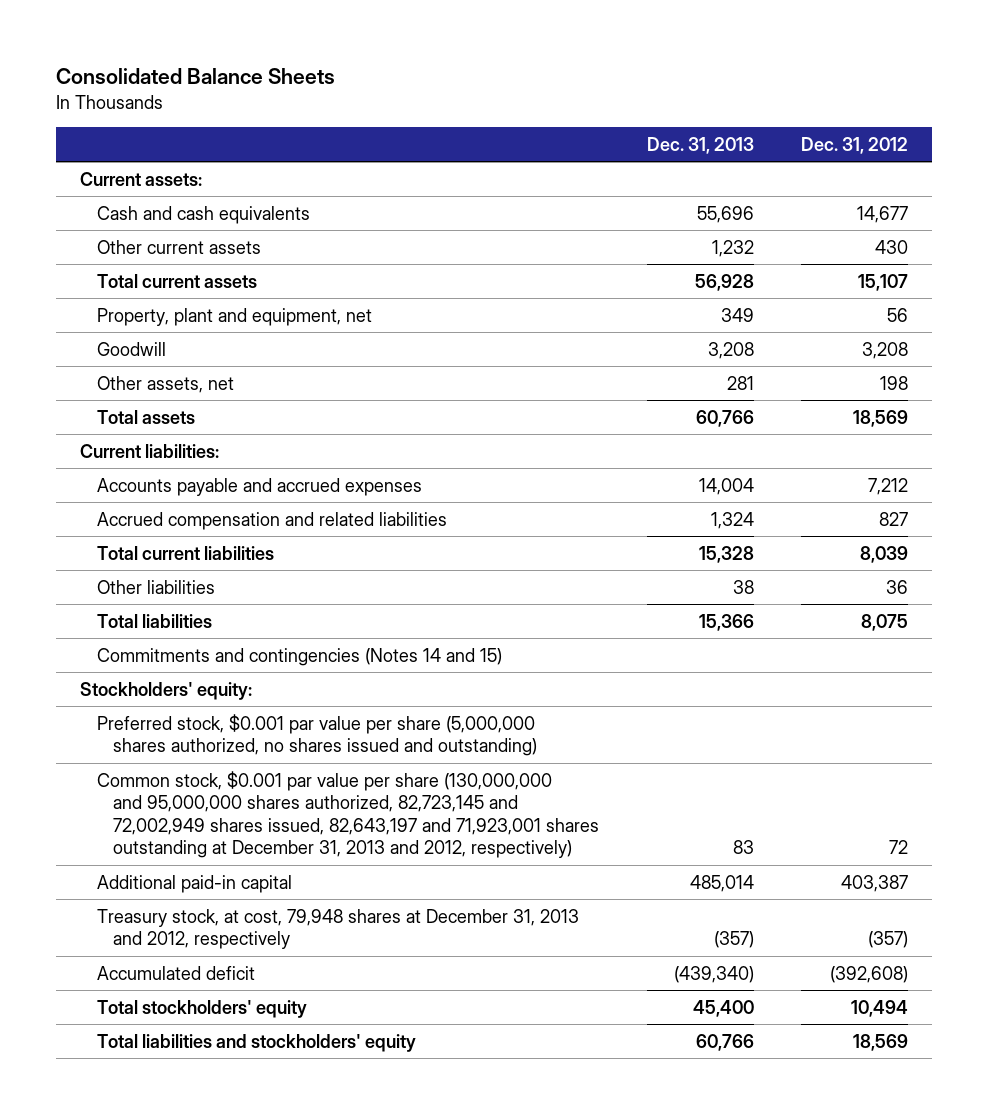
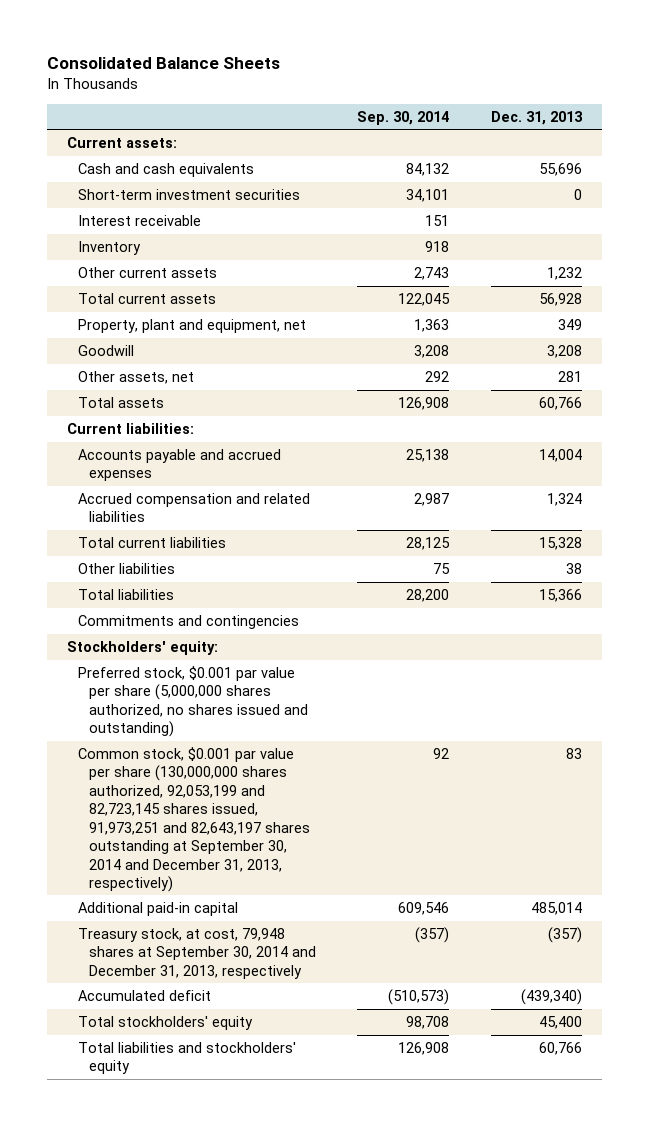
- | Dec. 31, 2013 | Dec. 31, 2012
+ | Sep. 30, 2014 | Dec. 31, 2013
+ Short-term investment securities | 34,101 | 0
+ Interest receivable | 151 |
+ Inventory | 918 |
- Commitments and contingencies (Notes 14 and 15)
+ Commitments and contingencies
- Common stock, $0.001 par value per share (130,000,000 and 95,000,000 shares authorized, 82,723,145 and 72,002,949 shares issued, 82,643,197 and 71,923,001 shares outstanding at December 31, 2013 and 2012, respectively) | 83 | 72
+ Common stock, $0.001 par value per share (130,000,000 shares authorized, 92,053,199 and 82,723,145 shares issued, 91,973,251 and 82,643,197 shares outstanding at September 30, 2014 and December 31, 2013, respectively) | 92 | 83
- Treasury stock, at cost, 79,948 shares at December 31, 2013 and 2012, respectively | (357) | (357)
+ Treasury stock, at cost, 79,948 shares at September 30, 2014 and December 31, 2013, respectively | (357) | (357)

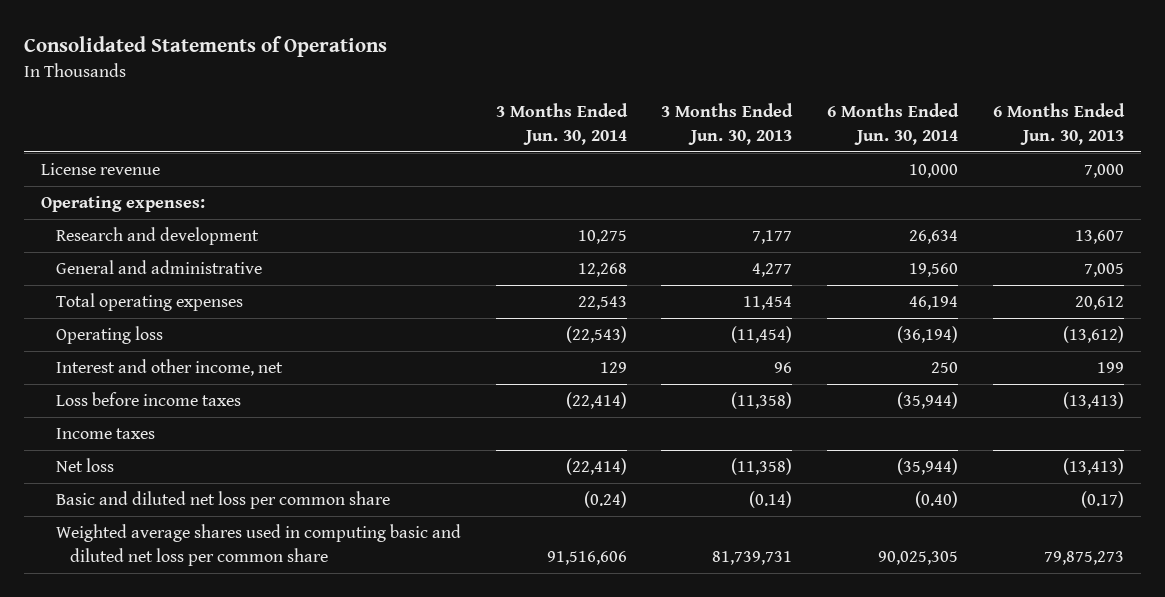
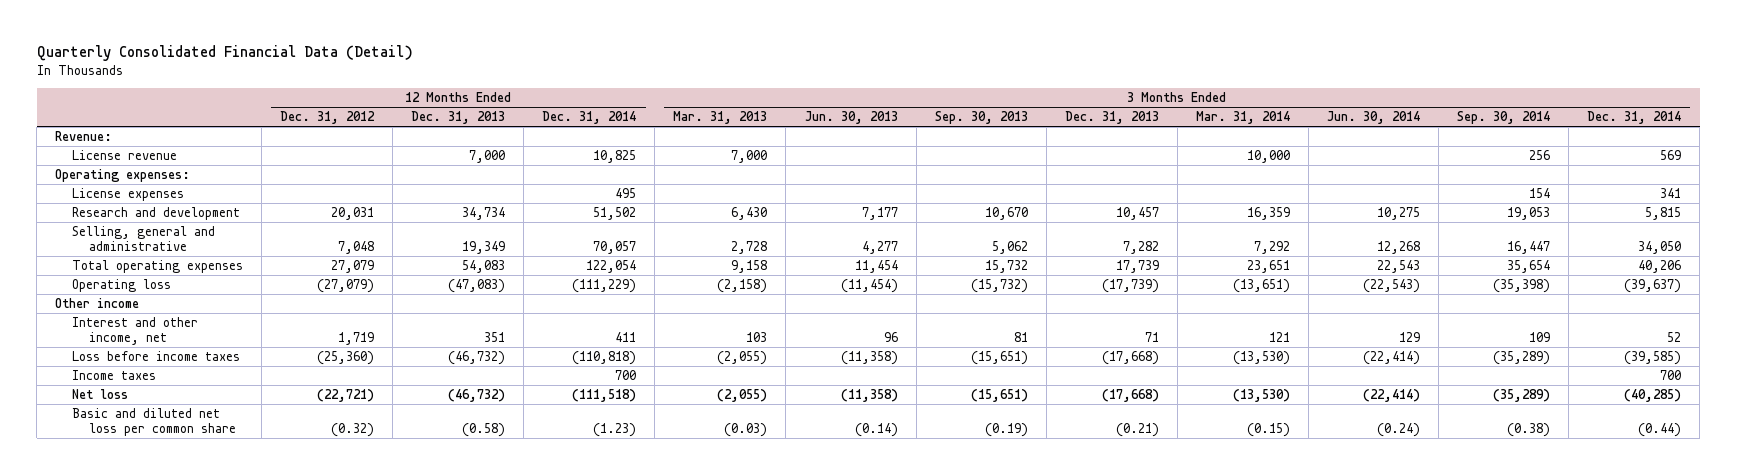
- Consolidated Statements of Operations
+ Quarterly Consolidated Financial Data (Detail)
- | 3 Months Ended Jun. 30, 2014 | 3 Months Ended Jun. 30, 2013 | 6 Months Ended Jun. 30, 2014 | 6 Months Ended Jun. 30, 2013
+ | 12 Months Ended Dec. 31, 2012 | 12 Months Ended Dec. 31, 2013 | 12 Months Ended Dec. 31, 2014 | 3 Months Ended Mar. 31, 2013 | 3 Months Ended Jun. 30, 2013 | 3 Months Ended Sep. 30, 2013 | 3 Months Ended Dec. 31, 2013 | 3 Months Ended Mar. 31, 2014 | 3 Months Ended Jun. 30, 2014 | 3 Months Ended Sep. 30, 2014 | 3 Months Ended Dec. 31, 2014
+ Revenue:
+ License expenses | | | 495 | | | | | | | 154 | 341
- General and administrative | 12,268 | 4,277 | 19,560 | 7,005
+ Selling, general and administrative | 7,048 | 19,349 | 70,057 | 2,728 | 4,277 | 5,062 | 7,282 | 7,292 | 12,268 | 16,447 | 34,050
+ Other income
- Weighted average shares used in computing basic and diluted net loss per common share | 91,516,606 | 81,739,731 | 90,025,305 | 79,875,273

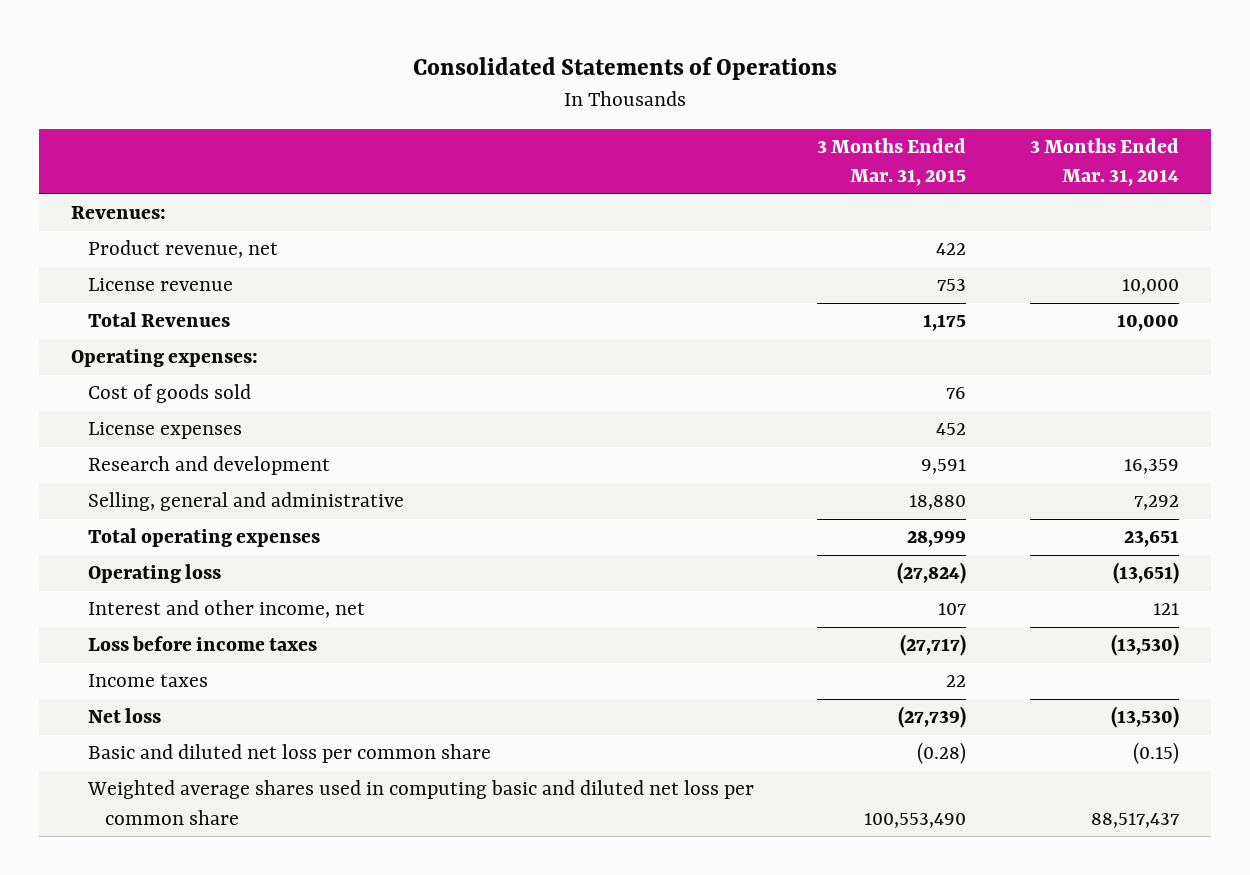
- Quarterly Consolidated Financial Data (Detail)
+ Consolidated Statements of Operations
- | 12 Months Ended Dec. 31, 2012 | 12 Months Ended Dec. 31, 2013 | 12 Months Ended Dec. 31, 2014 | 3 Months Ended Mar. 31, 2013 | 3 Months Ended Jun. 30, 2013 | 3 Months Ended Sep. 30, 2013 | 3 Months Ended Dec. 31, 2013 | 3 Months Ended Mar. 31, 2014 | 3 Months Ended Jun. 30, 2014 | 3 Months Ended Sep. 30, 2014 | 3 Months Ended Dec. 31, 2014
+ | 3 Months Ended Mar. 31, 2015 | 3 Months Ended Mar. 31, 2014
- Revenue:
+ Revenues:
+ Product revenue, net | 422 |
+ Total Revenues | 1,175 | 10,000
+ Cost of goods sold | 76 |
- Other income
+ Weighted average shares used in computing basic and diluted net loss per common share | 100,553,490 | 88,517,437

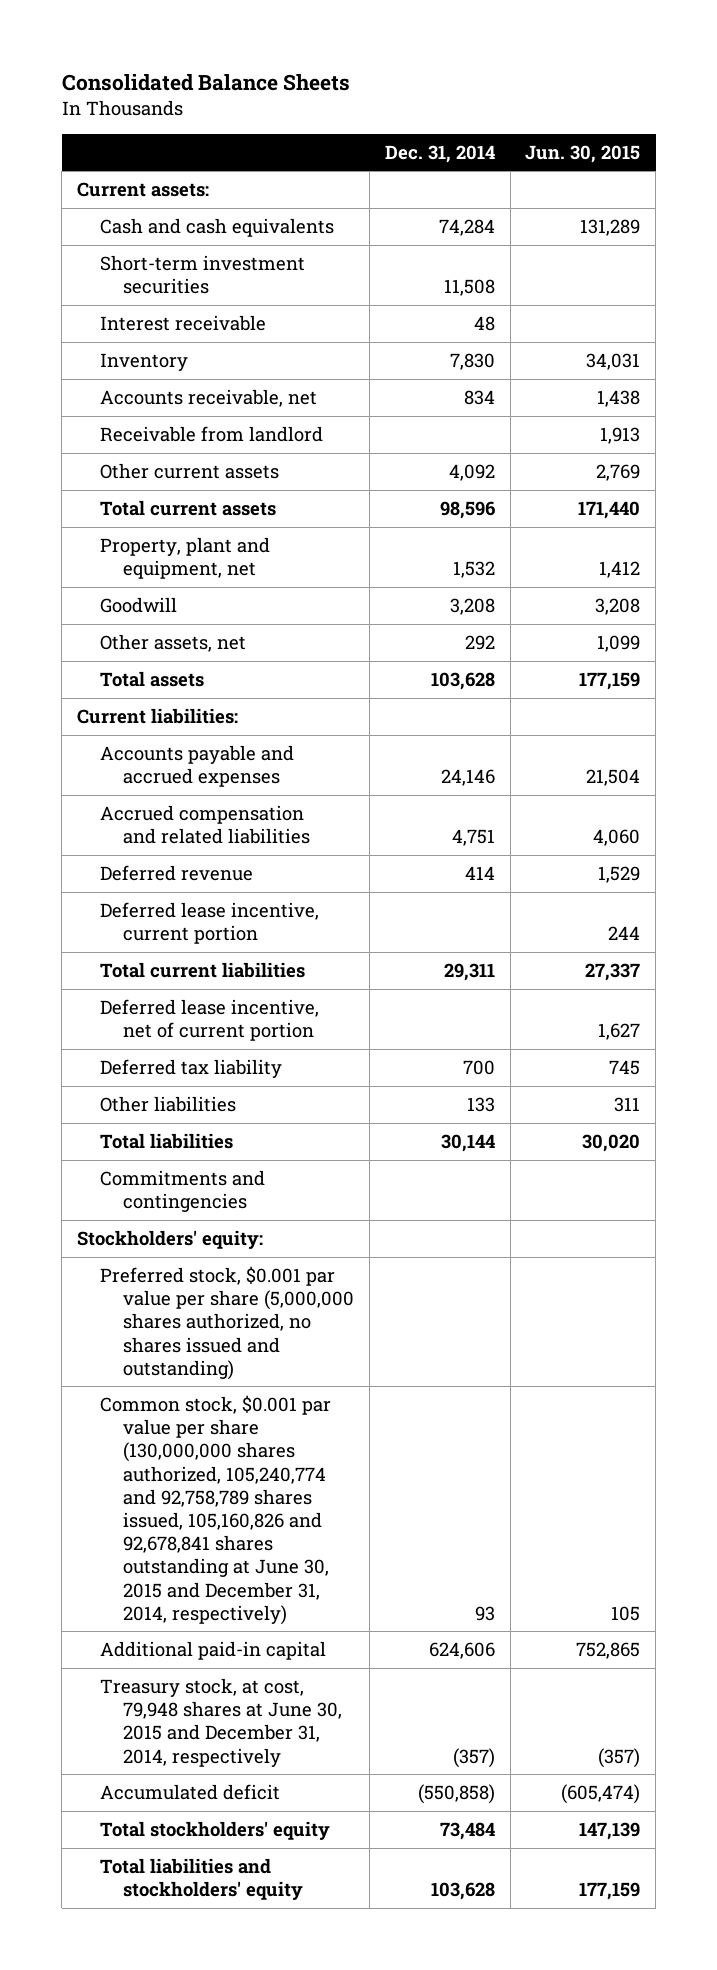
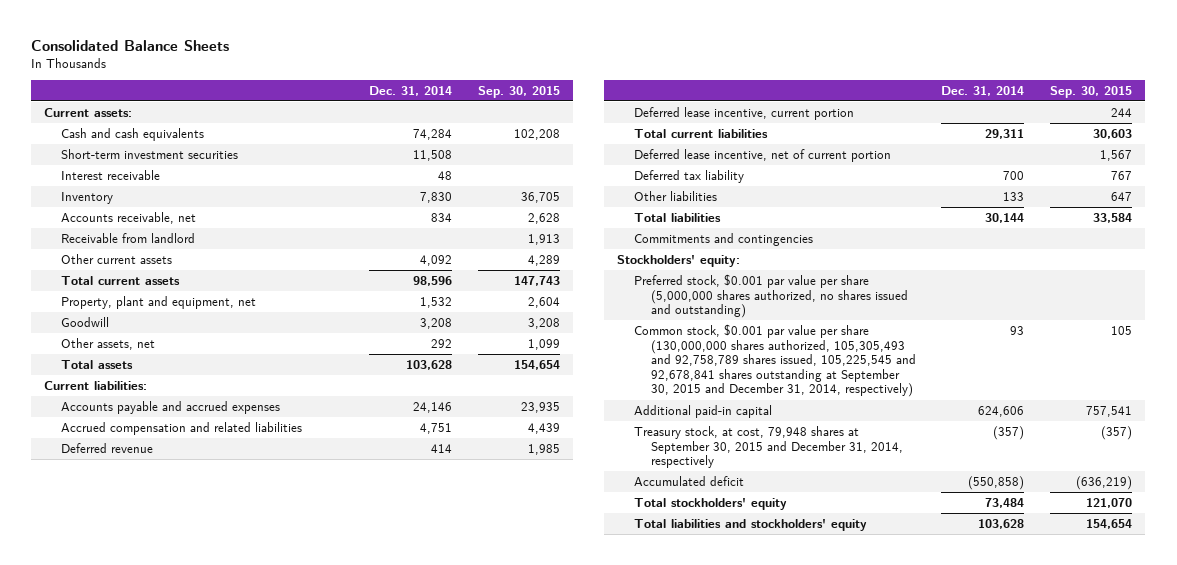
- | Dec. 31, 2014 | Jun. 30, 2015
+ | Dec. 31, 2014 | Sep. 30, 2015
- Common stock, $0.001 par value per share (130,000,000 shares authorized, 105,240,774 and 92,758,789 shares issued, 105,160,826 and 92,678,841 shares outstanding at June 30, 2015 and December 31, 2014, respectively) | 93 | 105
+ Common stock, $0.001 par value per share (130,000,000 shares authorized, 105,305,493 and 92,758,789 shares issued, 105,225,545 and 92,678,841 shares outstanding at September 30, 2015 and December 31, 2014, respectively) | 93 | 105
- Treasury stock, at cost, 79,948 shares at June 30, 2015 and December 31, 2014, respectively | (357) | (357)
+ Treasury stock, at cost, 79,948 shares at September 30, 2015 and December 31, 2014, respectively | (357) | (357)

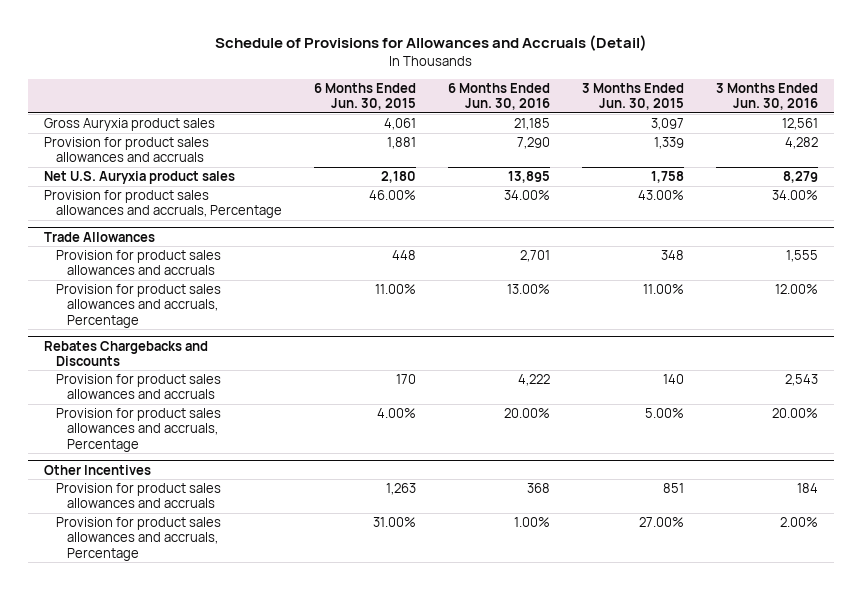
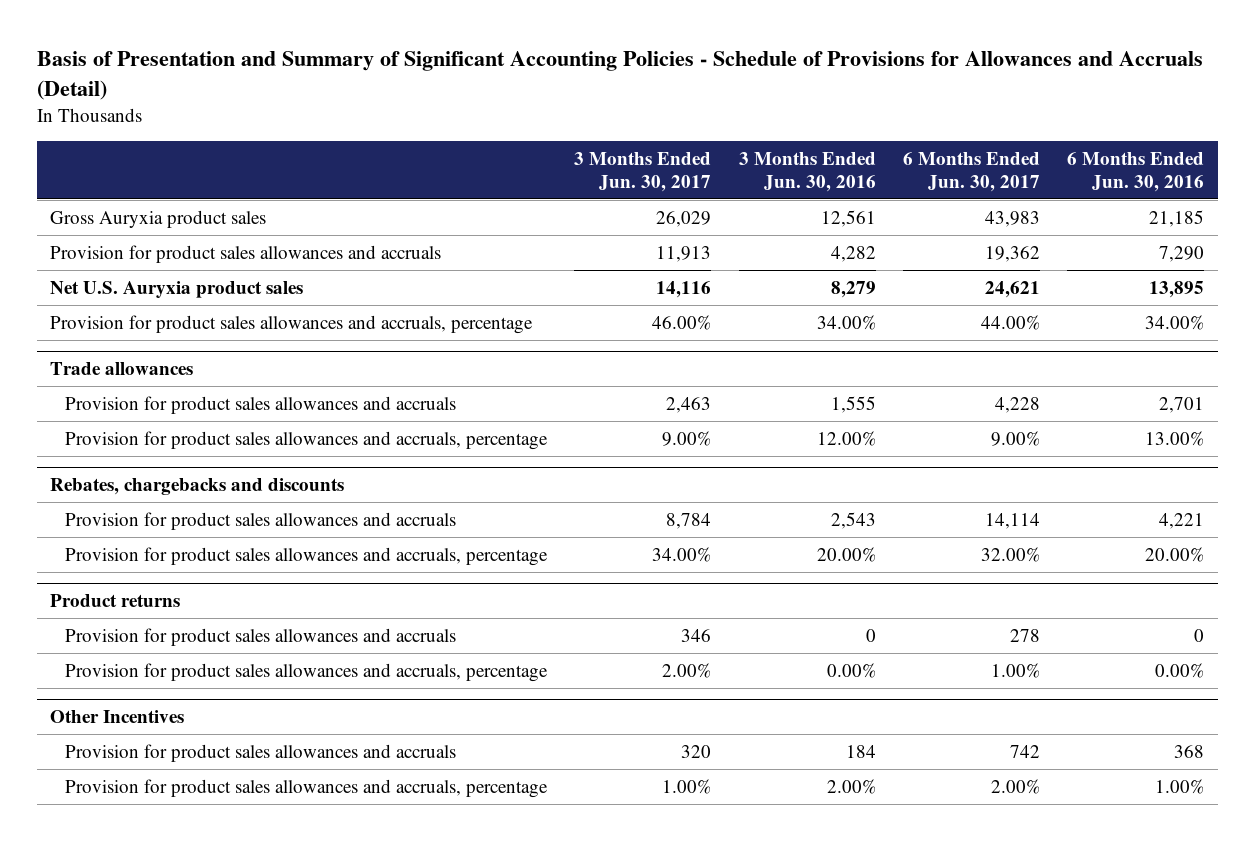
- Schedule of Provisions for Allowances and Accruals (Detail)
+ Basis of Presentation and Summary of Significant Accounting Policies - Schedule of Provisions for Allowances and Accruals (Detail)
- | 6 Months Ended Jun. 30, 2015 | 6 Months Ended Jun. 30, 2016 | 3 Months Ended Jun. 30, 2015 | 3 Months Ended Jun. 30, 2016
+ | 3 Months Ended Jun. 30, 2017 | 3 Months Ended Jun. 30, 2016 | 6 Months Ended Jun. 30, 2017 | 6 Months Ended Jun. 30, 2016
- Provision for product sales allowances and accruals, Percentage | 46.00% | 34.00% | 43.00% | 34.00%
- Trade Allowances
+ Provision for product sales allowances and accruals, percentage | 46.00% | 34.00% | 44.00% | 34.00%
+ Trade allowances
- Provision for product sales allowances and accruals, Percentage | 11.00% | 13.00% | 11.00% | 12.00%
- Rebates Chargebacks and Discounts
- Provision for product sales allowances and accruals | 170 | 4,222 | 140 | 2,543
- Provision for product sales allowances and accruals, Percentage | 4.00% | 20.00% | 5.00% | 20.00%
+ Provision for product sales allowances and accruals, percentage | 9.00% | 12.00% | 9.00% | 13.00%
+ Rebates, chargebacks and discounts
+ Provision for product sales allowances and accruals | 8,784 | 2,543 | 14,114 | 4,221
+ Provision for product sales allowances and accruals, percentage | 34.00% | 20.00% | 32.00% | 20.00%
+ Product returns
+ Provision for product sales allowances and accruals | 346 | 0 | 278 | 0
+ Provision for product sales allowances and accruals, percentage | 2.00% | 0.00% | 1.00% | 0.00%
@ Other Incentives
- Provision for product sales allowances and accruals, Percentage | 31.00% | 1.00% | 27.00% | 2.00%
+ Provision for product sales allowances and accruals, percentage | 1.00% | 2.00% | 2.00% | 1.00%

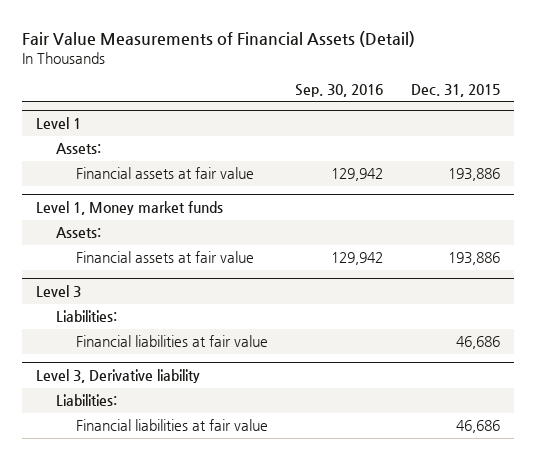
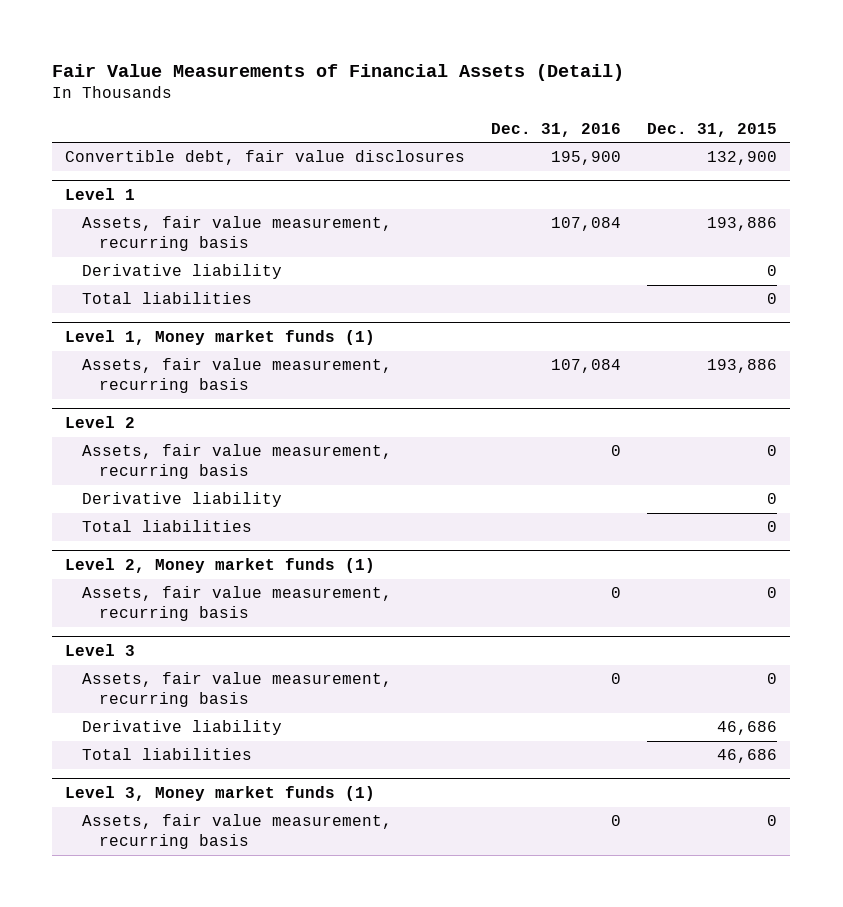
- | Sep. 30, 2016 | Dec. 31, 2015
+ | Dec. 31, 2016 | Dec. 31, 2015
+ Convertible debt, fair value disclosures | 195,900 | 132,900
@ Level 1
- Assets:
- Financial assets at fair value | 129,942 | 193,886
- Level 1, Money market funds
- Assets:
- Financial assets at fair value | 129,942 | 193,886
@ Level 1
+ Assets, fair value measurement, recurring basis | 107,084 | 193,886
+ Derivative liability | | 0
+ Total liabilities | | 0
+ Level 1, Money market funds (1)
+ Assets, fair value measurement, recurring basis | 107,084 | 193,886
+ Level 2
+ Assets, fair value measurement, recurring basis | 0 | 0
+ Derivative liability | | 0
+ Total liabilities | | 0
+ Level 2, Money market funds (1)
+ Assets, fair value measurement, recurring basis | 0 | 0
@ Level 3
- Liabilities:
- Financial liabilities at fair value | | 46,686
- Level 3, Derivative liability
- Liabilities:
- Financial liabilities at fair value | | 46,686
@ Level 3
+ Assets, fair value measurement, recurring basis | 0 | 0
+ Derivative liability | | 46,686
+ Total liabilities | | 46,686
+ Level 3, Money market funds (1)
+ Assets, fair value measurement, recurring basis | 0 | 0

